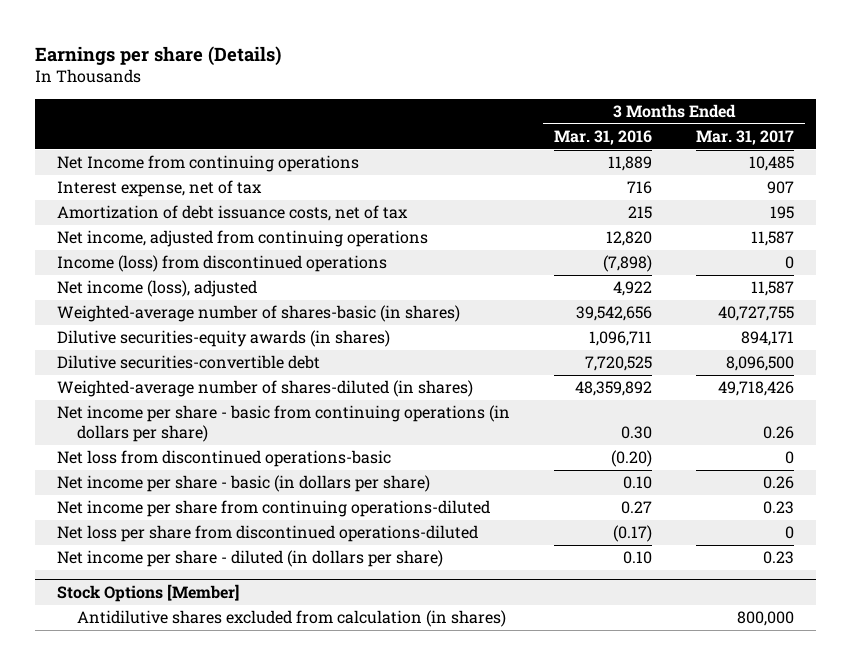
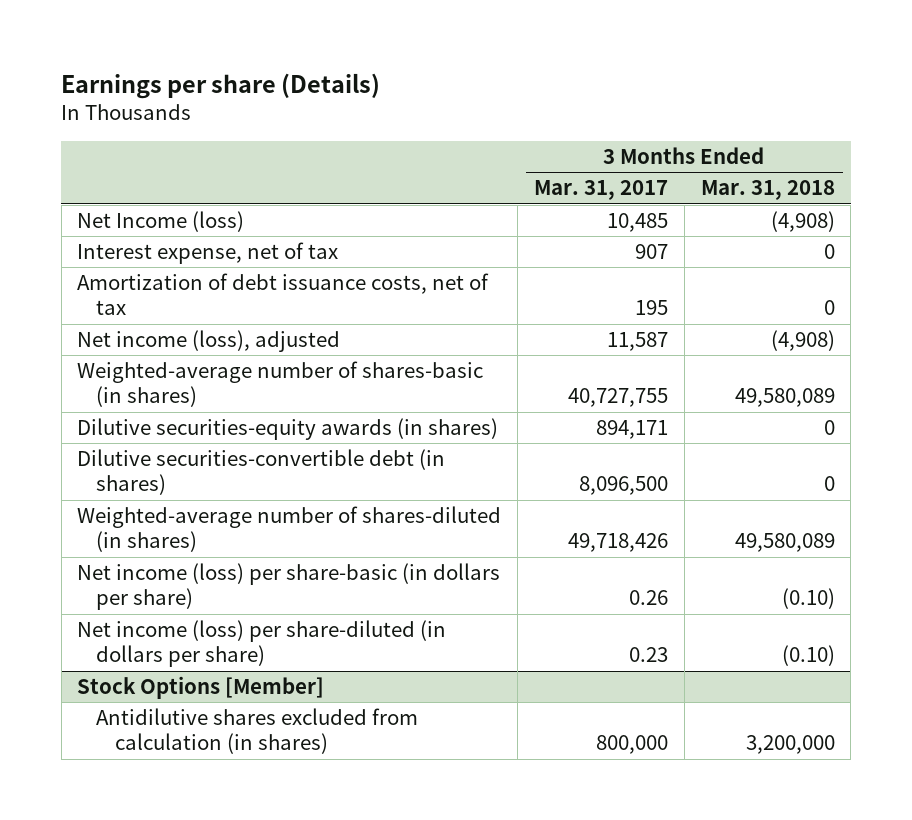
- | 3 Months Ended Mar. 31, 2016 | 3 Months Ended Mar. 31, 2017
+ | 3 Months Ended Mar. 31, 2017 | 3 Months Ended Mar. 31, 2018
- Net Income from continuing operations | 11,889 | 10,485
+ Net Income (loss) | 10,485 | (4,908)
- Net income, adjusted from continuing operations | 12,820 | 11,587
- Income (loss) from discontinued operations | (7,898) | 0
- Dilutive securities-convertible debt | 7,720,525 | 8,096,500
+ Dilutive securities-convertible debt (in shares) | 8,096,500 | 0
- Net income per share - basic from continuing operations (in dollars per share) | 0.30 | 0.26
- Net loss from discontinued operations-basic | (0.20) | 0
- Net income per share - basic (in dollars per share) | 0.10 | 0.26
- Net income per share from continuing operations-diluted | 0.27 | 0.23
- Net loss per share from discontinued operations-diluted | (0.17) | 0
- Net income per share - diluted (in dollars per share) | 0.10 | 0.23
+ Net income (loss) per share-basic (in dollars per share) | 0.26 | (0.10)
+ Net income (loss) per share-diluted (in dollars per share) | 0.23 | (0.10)

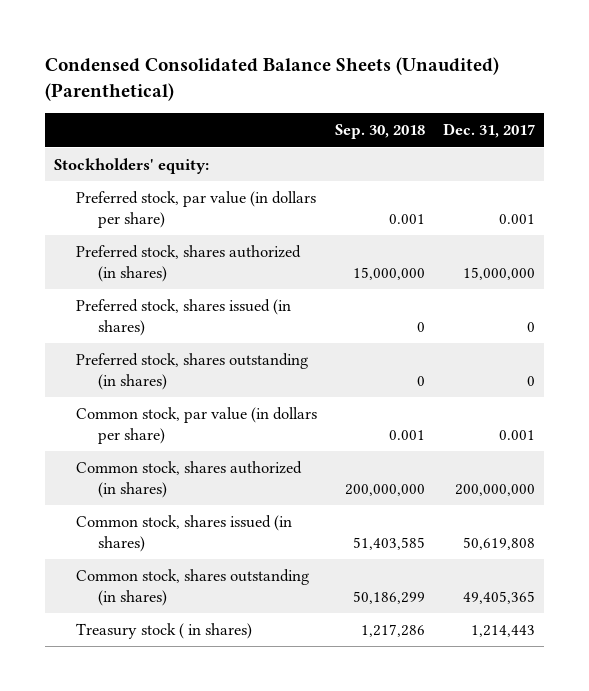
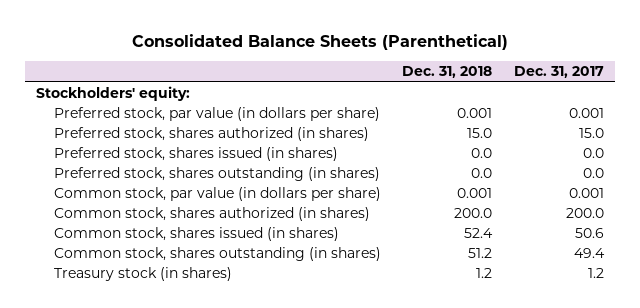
- Condensed Consolidated Balance Sheets (Unaudited) (Parenthetical)
+ Consolidated Balance Sheets (Parenthetical)
- | Sep. 30, 2018 | Dec. 31, 2017
+ | Dec. 31, 2018 | Dec. 31, 2017
- Preferred stock, shares authorized (in shares) | 15,000,000 | 15,000,000
- Preferred stock, shares issued (in shares) | 0 | 0
- Preferred stock, shares outstanding (in shares) | 0 | 0
+ Preferred stock, shares authorized (in shares) | 15.0 | 15.0
+ Preferred stock, shares issued (in shares) | 0.0 | 0.0
+ Preferred stock, shares outstanding (in shares) | 0.0 | 0.0
- Common stock, shares authorized (in shares) | 200,000,000 | 200,000,000
- Common stock, shares issued (in shares) | 51,403,585 | 50,619,808
- Common stock, shares outstanding (in shares) | 50,186,299 | 49,405,365
- Treasury stock ( in shares) | 1,217,286 | 1,214,443
+ Common stock, shares authorized (in shares) | 200.0 | 200.0
+ Common stock, shares issued (in shares) | 52.4 | 50.6
+ Common stock, shares outstanding (in shares) | 51.2 | 49.4
+ Treasury stock (in shares) | 1.2 | 1.2

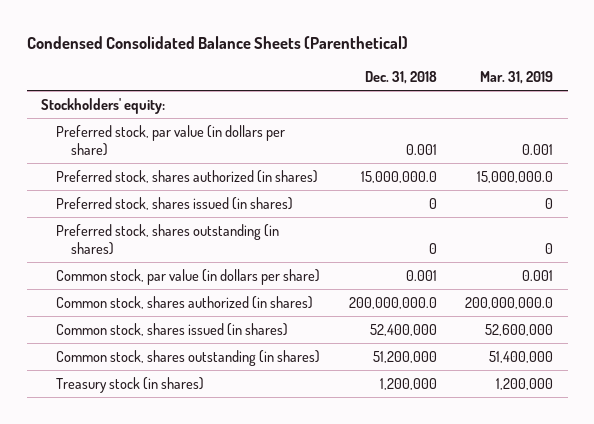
- Consolidated Balance Sheets (Parenthetical)
+ Condensed Consolidated Balance Sheets (Parenthetical)
- | Dec. 31, 2018 | Dec. 31, 2017
+ | Dec. 31, 2018 | Mar. 31, 2019
- Preferred stock, shares authorized (in shares) | 15.0 | 15.0
- Preferred stock, shares issued (in shares) | 0.0 | 0.0
- Preferred stock, shares outstanding (in shares) | 0.0 | 0.0
+ Preferred stock, shares authorized (in shares) | 15,000,000.0 | 15,000,000.0
+ Preferred stock, shares issued (in shares) | 0 | 0
+ Preferred stock, shares outstanding (in shares) | 0 | 0
- Common stock, shares authorized (in shares) | 200.0 | 200.0
- Common stock, shares issued (in shares) | 52.4 | 50.6
- Common stock, shares outstanding (in shares) | 51.2 | 49.4
- Treasury stock (in shares) | 1.2 | 1.2
+ Common stock, shares authorized (in shares) | 200,000,000.0 | 200,000,000.0
+ Common stock, shares issued (in shares) | 52,400,000 | 52,600,000
+ Common stock, shares outstanding (in shares) | 51,200,000 | 51,400,000
+ Treasury stock (in shares) | 1,200,000 | 1,200,000

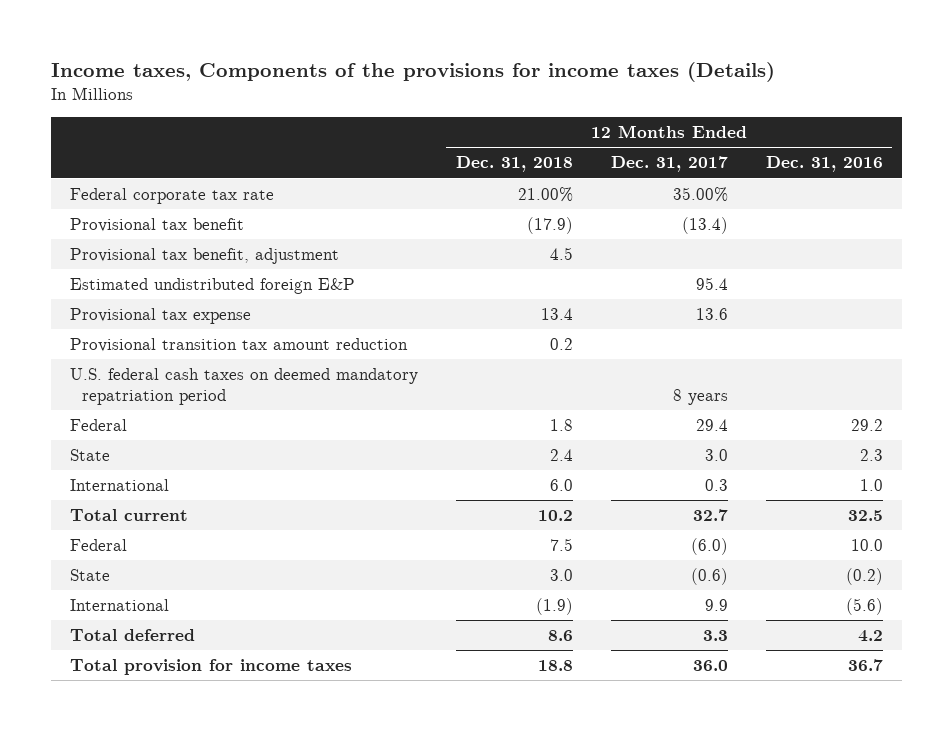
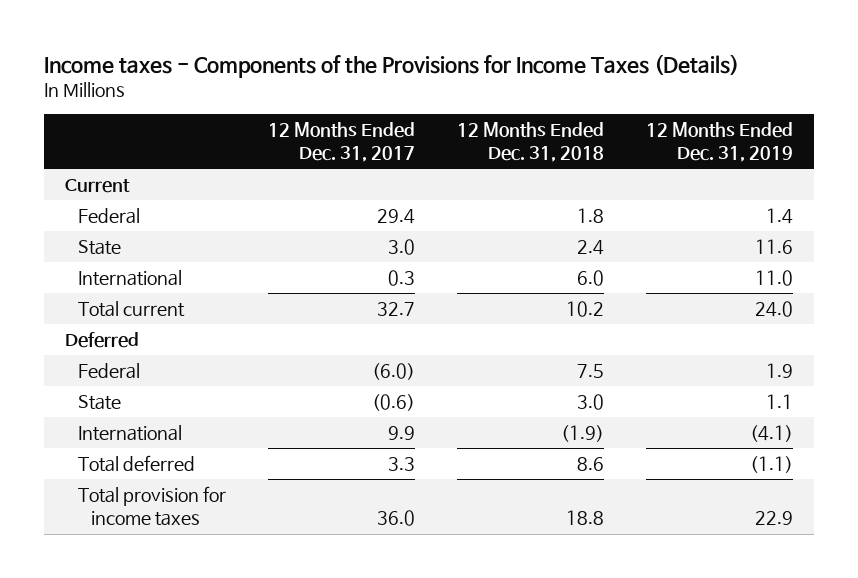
- Income taxes, Components of the provisions for income taxes (Details)
+ Income taxes - Components of the Provisions for Income Taxes (Details)
- | 12 Months Ended Dec. 31, 2018 | 12 Months Ended Dec. 31, 2017 | 12 Months Ended Dec. 31, 2016
+ | 12 Months Ended Dec. 31, 2017 | 12 Months Ended Dec. 31, 2018 | 12 Months Ended Dec. 31, 2019
- Federal corporate tax rate | 21.00% | 35.00% |
- Provisional tax benefit | (17.9) | (13.4) |
- Provisional tax benefit, adjustment | 4.5 | |
- Estimated undistributed foreign E&P | | 95.4 |
- Provisional tax expense | 13.4 | 13.6 |
- Provisional transition tax amount reduction | 0.2 | |
- U.S. federal cash taxes on deemed mandatory repatriation period | | 8 years |
+ Current
+ Deferred

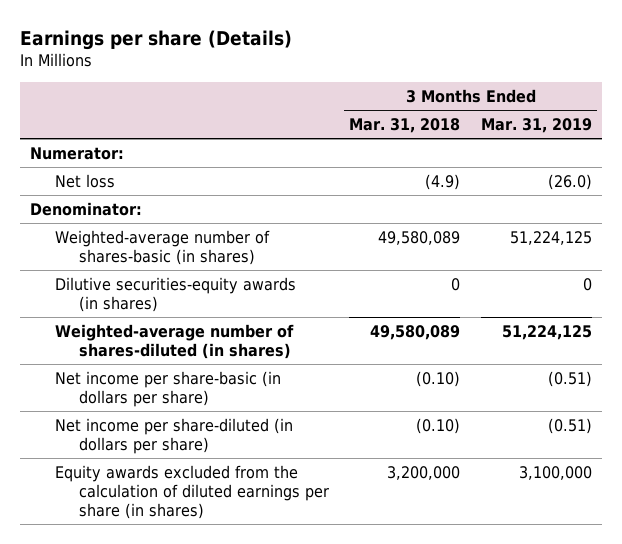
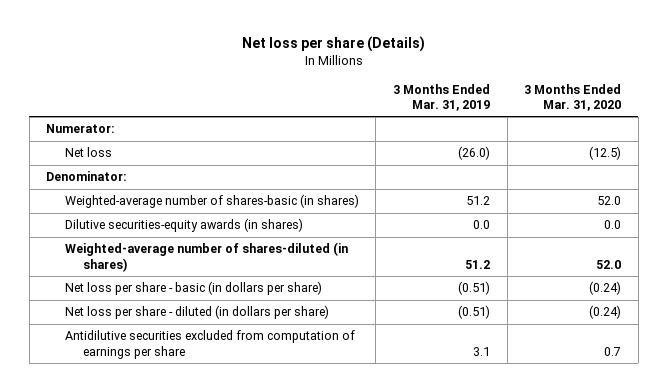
- Earnings per share (Details)
+ Net loss per share (Details)
- | 3 Months Ended Mar. 31, 2018 | 3 Months Ended Mar. 31, 2019
+ | 3 Months Ended Mar. 31, 2019 | 3 Months Ended Mar. 31, 2020
- Weighted-average number of shares-basic (in shares) | 49,580,089 | 51,224,125
- Dilutive securities-equity awards (in shares) | 0 | 0
- Weighted-average number of shares-diluted (in shares) | 49,580,089 | 51,224,125
- Net income per share-basic (in dollars per share) | (0.10) | (0.51)
- Net income per share-diluted (in dollars per share) | (0.10) | (0.51)
- Equity awards excluded from the calculation of diluted earnings per share (in shares) | 3,200,000 | 3,100,000
+ Weighted-average number of shares-basic (in shares) | 51.2 | 52.0
+ Dilutive securities-equity awards (in shares) | 0.0 | 0.0
+ Weighted-average number of shares-diluted (in shares) | 51.2 | 52.0
+ Net loss per share - basic (in dollars per share) | (0.51) | (0.24)
+ Net loss per share - diluted (in dollars per share) | (0.51) | (0.24)
+ Antidilutive securities excluded from computation of earnings per share | 3.1 | 0.7

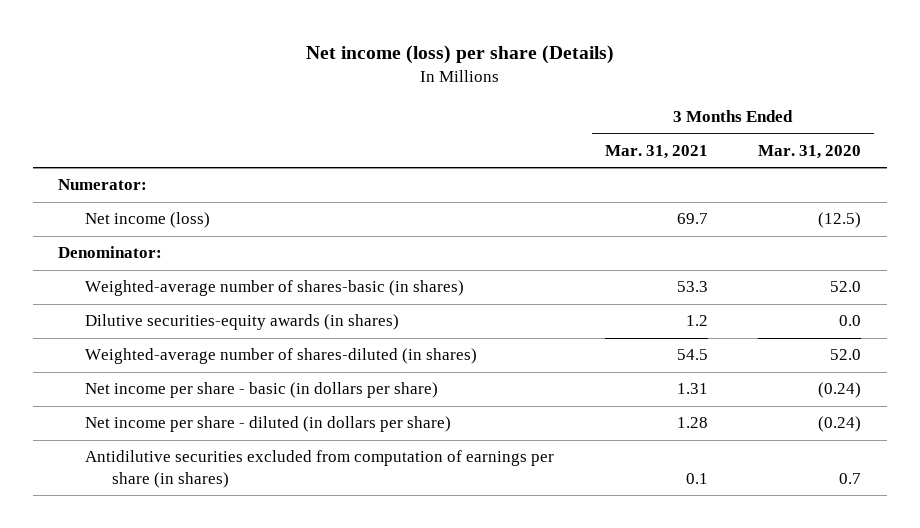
- Net loss per share (Details)
+ Net income (loss) per share (Details)
- | 3 Months Ended Mar. 31, 2019 | 3 Months Ended Mar. 31, 2020
+ | 3 Months Ended Mar. 31, 2021 | 3 Months Ended Mar. 31, 2020
- Net loss | (26.0) | (12.5)
+ Net income (loss) | 69.7 | (12.5)
- Net loss per share - basic (in dollars per share) | (0.51) | (0.24)
- Net loss per share - diluted (in dollars per share) | (0.51) | (0.24)
- Antidilutive securities excluded from computation of earnings per share | 3.1 | 0.7
+ Net income per share - basic (in dollars per share) | 1.31 | (0.24)
+ Net income per share - diluted (in dollars per share) | 1.28 | (0.24)
+ Antidilutive securities excluded from computation of earnings per share (in shares) | 0.1 | 0.7

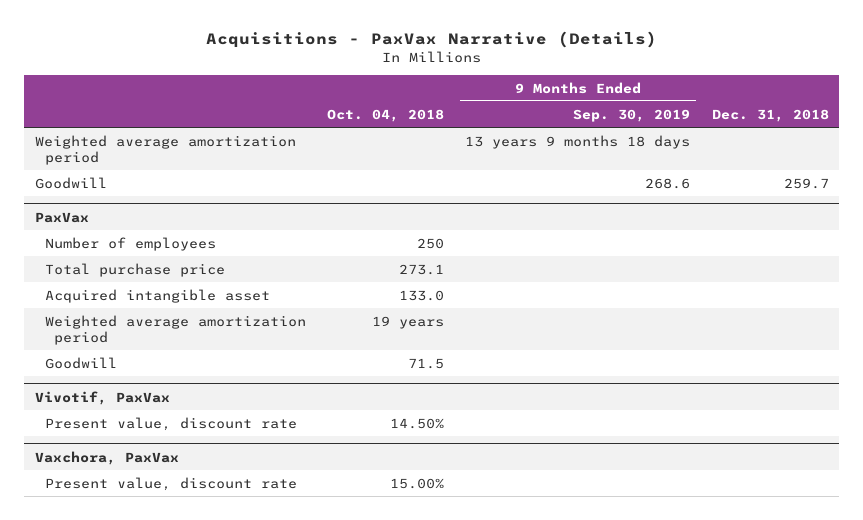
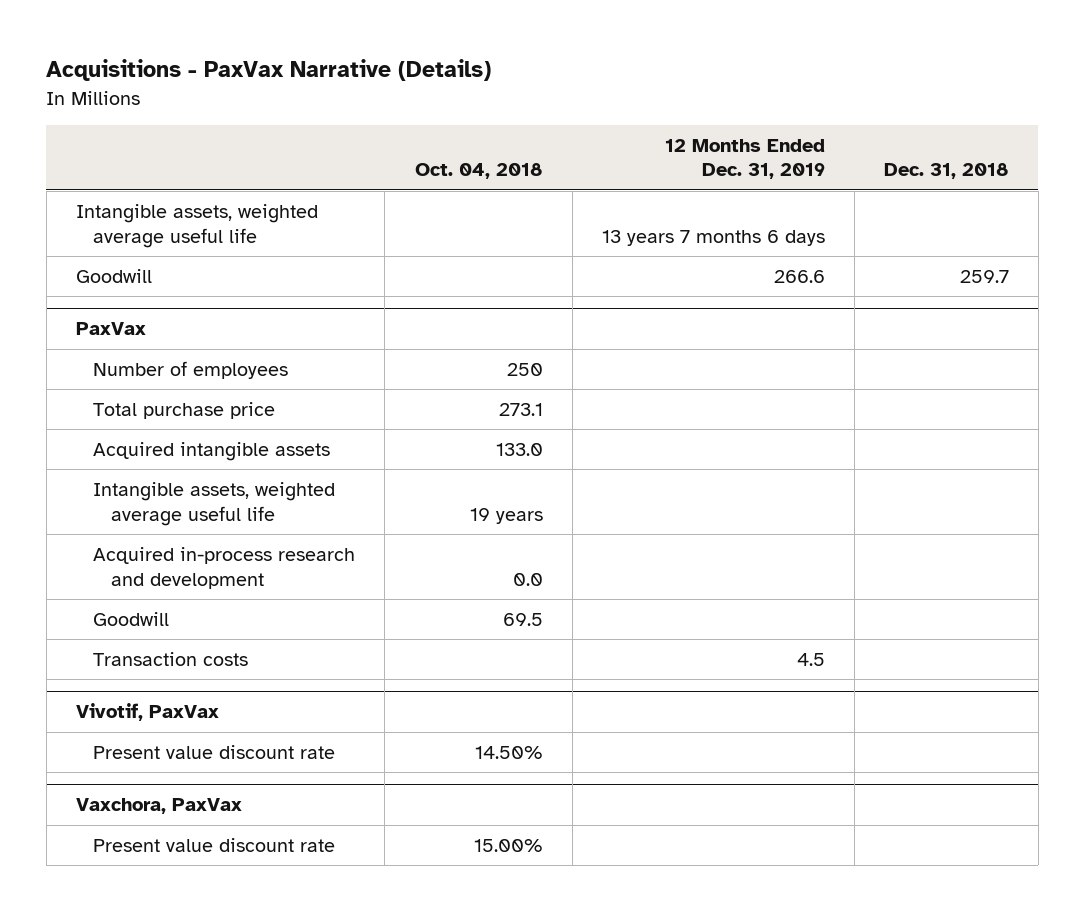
- | Oct. 04, 2018 | 9 Months Ended Sep. 30, 2019 | Dec. 31, 2018
+ | Oct. 04, 2018 | 12 Months Ended Dec. 31, 2019 | Dec. 31, 2018
- Weighted average amortization period | | 13 years 9 months 18 days |
+ Intangible assets, weighted average useful life | | 13 years 7 months 6 days |
@ PaxVax
- Acquired intangible asset | 133.0 | |
- Weighted average amortization period | 19 years | |
- Goodwill | 71.5 | |
+ Acquired intangible assets | 133.0 | |
+ Intangible assets, weighted average useful life | 19 years | |
+ Acquired in-process research and development | 0.0 | |
+ Goodwill | 69.5 | |
+ Transaction costs | | 4.5 |
@ Vivotif, PaxVax
- Present value, discount rate | 14.50% | |
+ Present value discount rate | 14.50% | |
@ Vaxchora, PaxVax
- Present value, discount rate | 15.00% | |
+ Present value discount rate | 15.00% | |

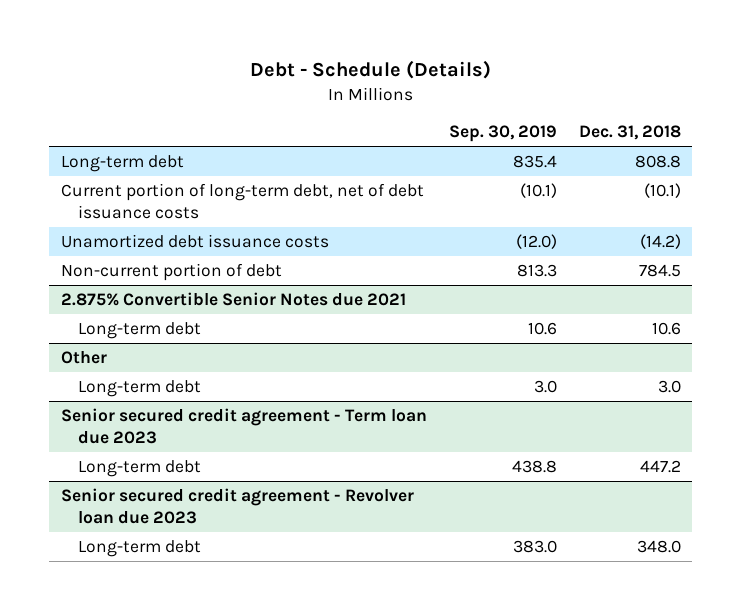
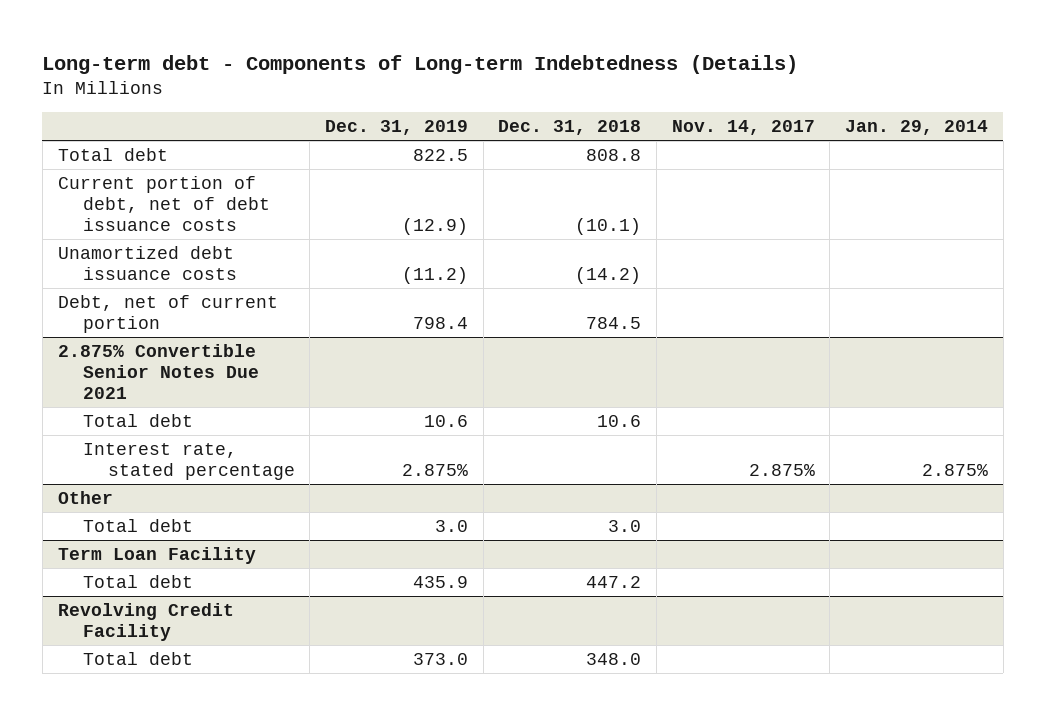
- Debt - Schedule (Details)
+ Long-term debt - Components of Long-term Indebtedness (Details)
- | Sep. 30, 2019 | Dec. 31, 2018
+ | Dec. 31, 2019 | Dec. 31, 2018 | Nov. 14, 2017 | Jan. 29, 2014
- Long-term debt | 835.4 | 808.8
- Current portion of long-term debt, net of debt issuance costs | (10.1) | (10.1)
+ Total debt | 822.5 | 808.8 | |
+ Current portion of debt, net of debt issuance costs | (12.9) | (10.1) | |
- Non-current portion of debt | 813.3 | 784.5
- 2.875% Convertible Senior Notes due 2021
- Long-term debt | 10.6 | 10.6
+ Debt, net of current portion | 798.4 | 784.5 | |
+ 2.875% Convertible Senior Notes Due 2021
+ Total debt | 10.6 | 10.6 | |
+ Interest rate, stated percentage | 2.875% | | 2.875% | 2.875%
@ Other
- Long-term debt | 3.0 | 3.0
- Senior secured credit agreement - Term loan due 2023
- Long-term debt | 438.8 | 447.2
- Senior secured credit agreement - Revolver loan due 2023
- Long-term debt | 383.0 | 348.0
@ Other
+ Total debt | 3.0 | 3.0 | |
+ Term Loan Facility
+ Total debt | 435.9 | 447.2 | |
+ Revolving Credit Facility
+ Total debt | 373.0 | 348.0 | |

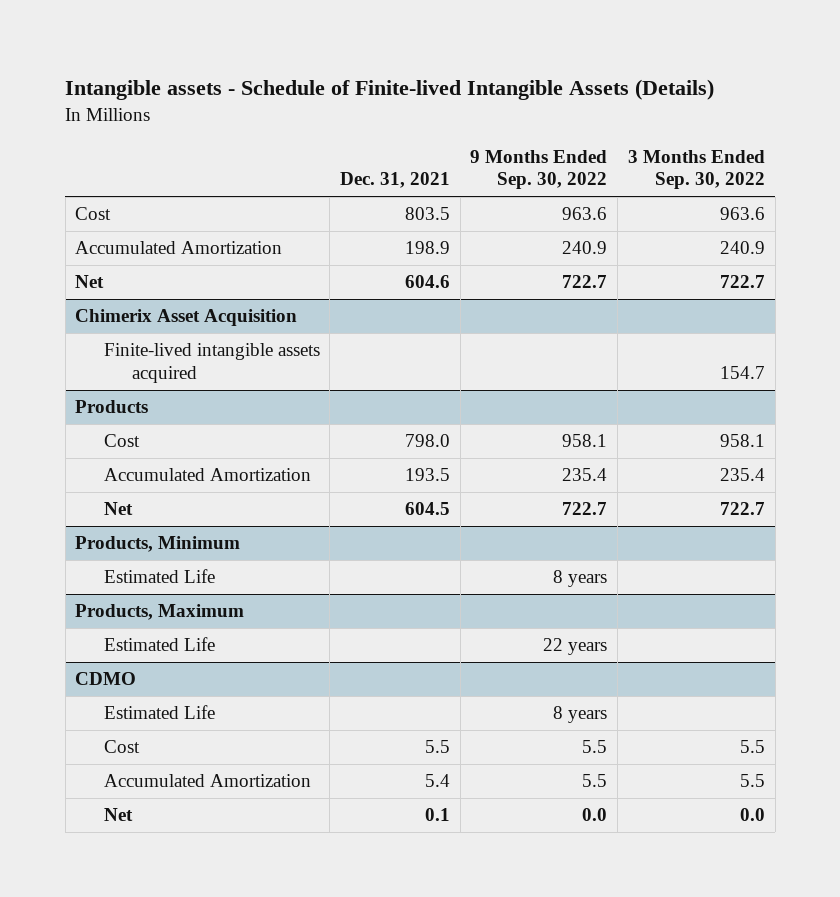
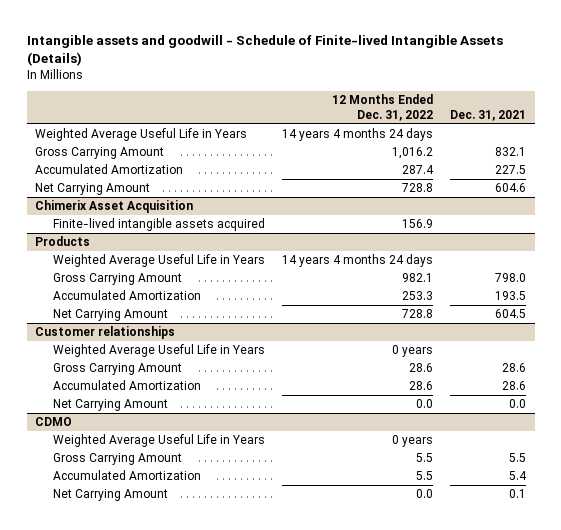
- Intangible assets - Schedule of Finite-lived Intangible Assets (Details)
+ Intangible assets and goodwill - Schedule of Finite-lived Intangible Assets (Details)
- | Dec. 31, 2021 | 9 Months Ended Sep. 30, 2022 | 3 Months Ended Sep. 30, 2022
+ | 12 Months Ended Dec. 31, 2022 | Dec. 31, 2021
- Cost | 803.5 | 963.6 | 963.6
- Accumulated Amortization | 198.9 | 240.9 | 240.9
- Net | 604.6 | 722.7 | 722.7
+ Weighted Average Useful Life in Years | 14 years 4 months 24 days |
+ Gross Carrying Amount | 1,016.2 | 832.1
+ Accumulated Amortization | 287.4 | 227.5
+ Net Carrying Amount | 728.8 | 604.6
@ Products
- Cost | 798.0 | 958.1 | 958.1
+ Weighted Average Useful Life in Years | 14 years 4 months 24 days |
+ Gross Carrying Amount | 982.1 | 798.0
- Net | 604.5 | 722.7 | 722.7
- Products, Minimum
- Estimated Life | | 8 years |
- Products, Maximum
- Estimated Life | | 22 years |
@ Products
+ Net Carrying Amount | 728.8 | 604.5
+ Customer relationships
+ Weighted Average Useful Life in Years | 0 years |
+ Gross Carrying Amount | 28.6 | 28.6
+ Accumulated Amortization | 28.6 | 28.6
+ Net Carrying Amount | 0.0 | 0.0
@ CDMO
- Estimated Life | | 8 years |
- Cost | 5.5 | 5.5 | 5.5
+ Weighted Average Useful Life in Years | 0 years |
+ Gross Carrying Amount | 5.5 | 5.5
- Net | 0.1 | 0.0 | 0.0
+ Net Carrying Amount | 0.0 | 0.1

